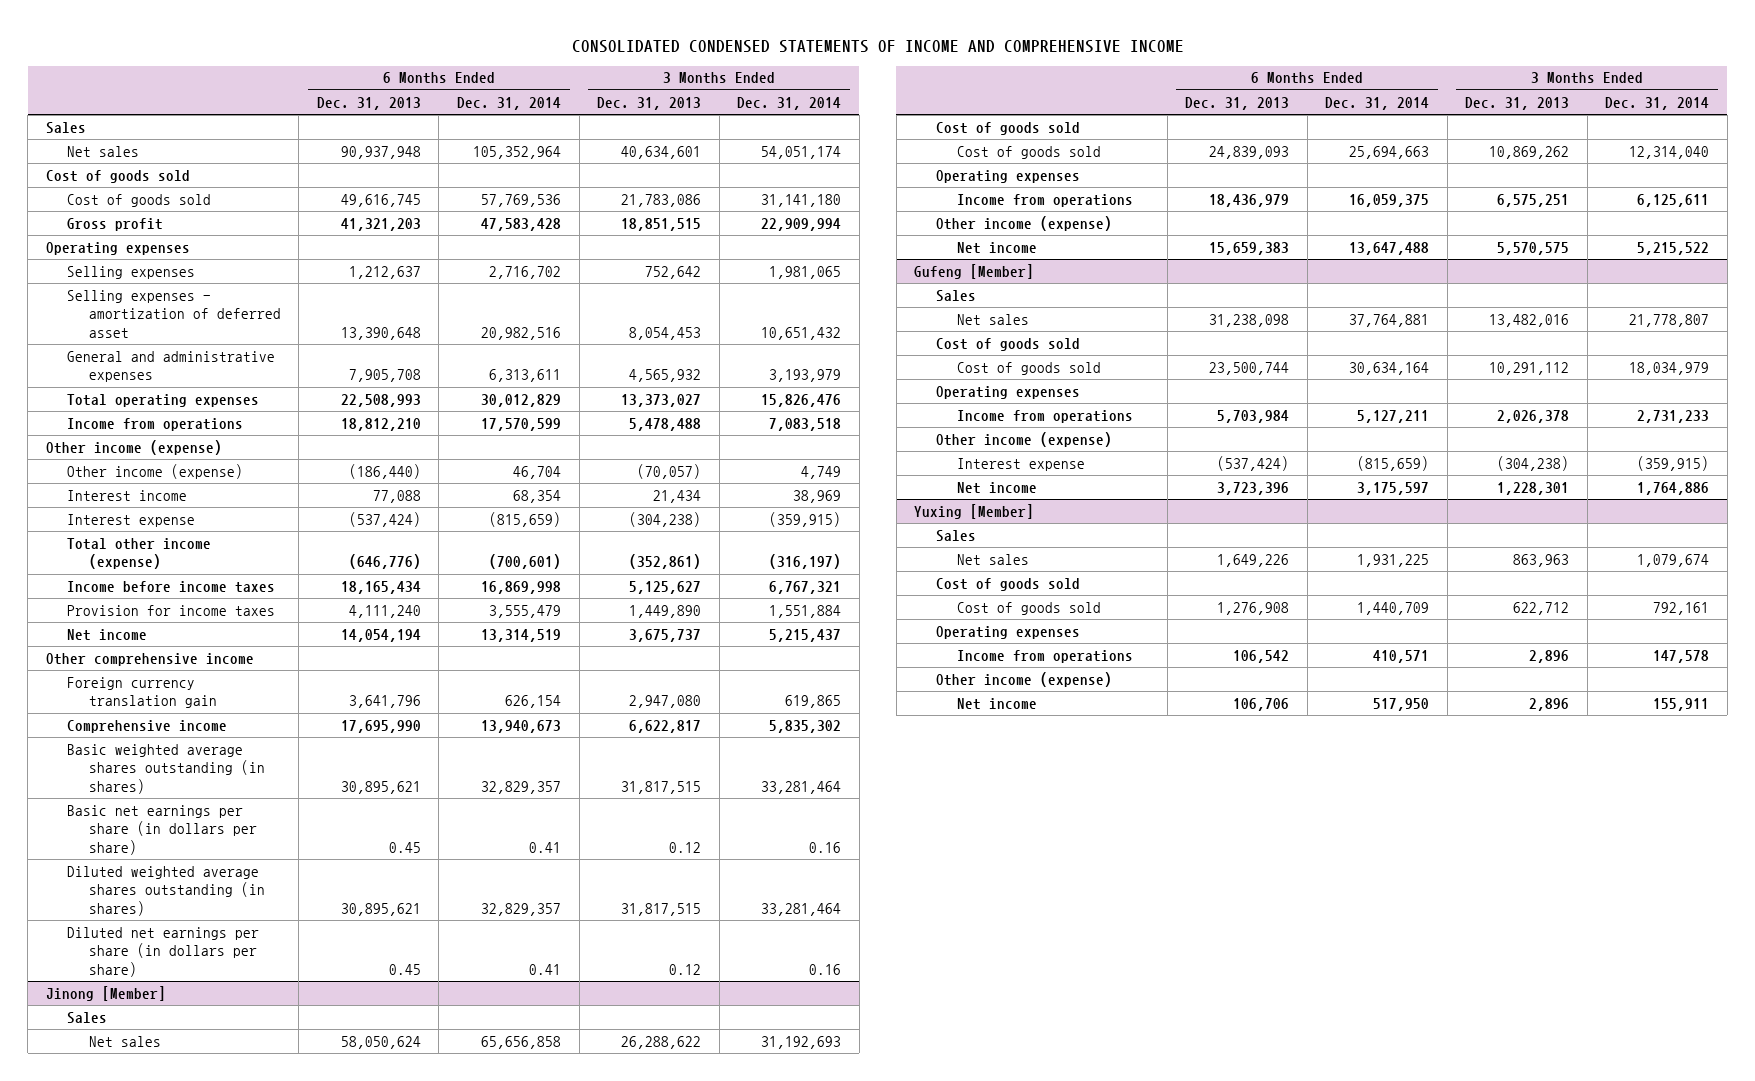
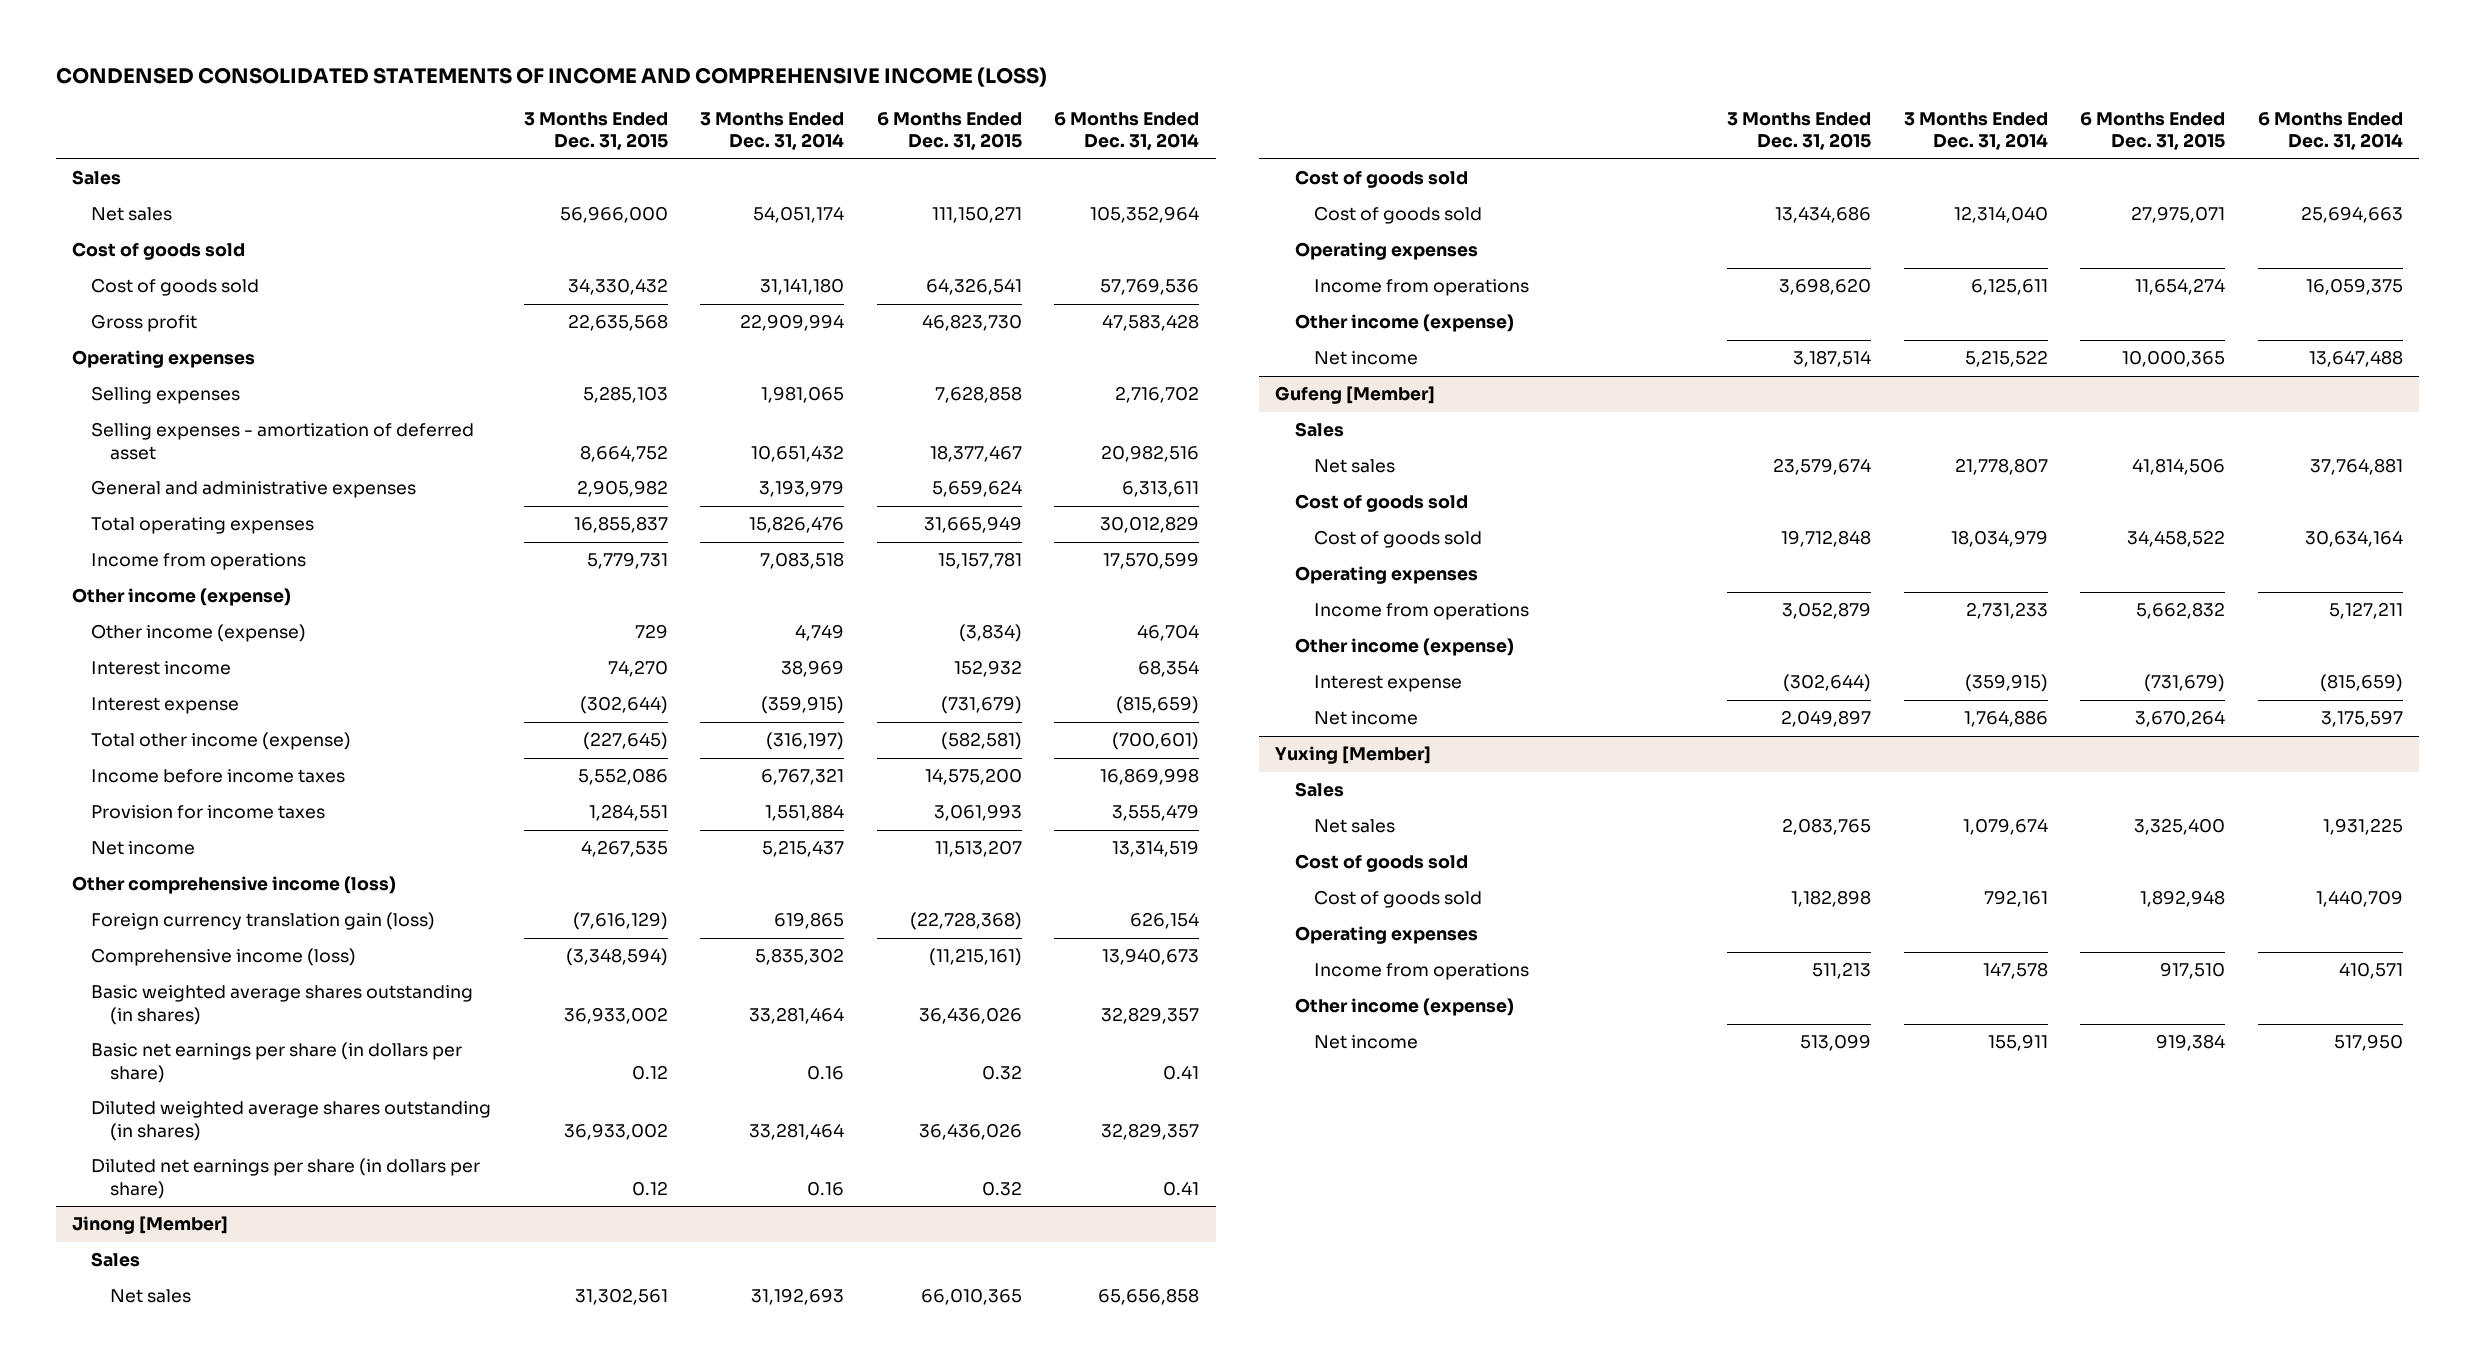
- CONSOLIDATED CONDENSED STATEMENTS OF INCOME AND COMPREHENSIVE INCOME
+ CONDENSED CONSOLIDATED STATEMENTS OF INCOME AND COMPREHENSIVE INCOME (LOSS)
- | 6 Months Ended Dec. 31, 2013 | 6 Months Ended Dec. 31, 2014 | 3 Months Ended Dec. 31, 2013 | 3 Months Ended Dec. 31, 2014
+ | 3 Months Ended Dec. 31, 2015 | 3 Months Ended Dec. 31, 2014 | 6 Months Ended Dec. 31, 2015 | 6 Months Ended Dec. 31, 2014
- Other comprehensive income
- Foreign currency translation gain | 3,641,796 | 626,154 | 2,947,080 | 619,865
- Comprehensive income | 17,695,990 | 13,940,673 | 6,622,817 | 5,835,302
+ Other comprehensive income (loss)
+ Foreign currency translation gain (loss) | (7,616,129) | 619,865 | (22,728,368) | 626,154
+ Comprehensive income (loss) | (3,348,594) | 5,835,302 | (11,215,161) | 13,940,673

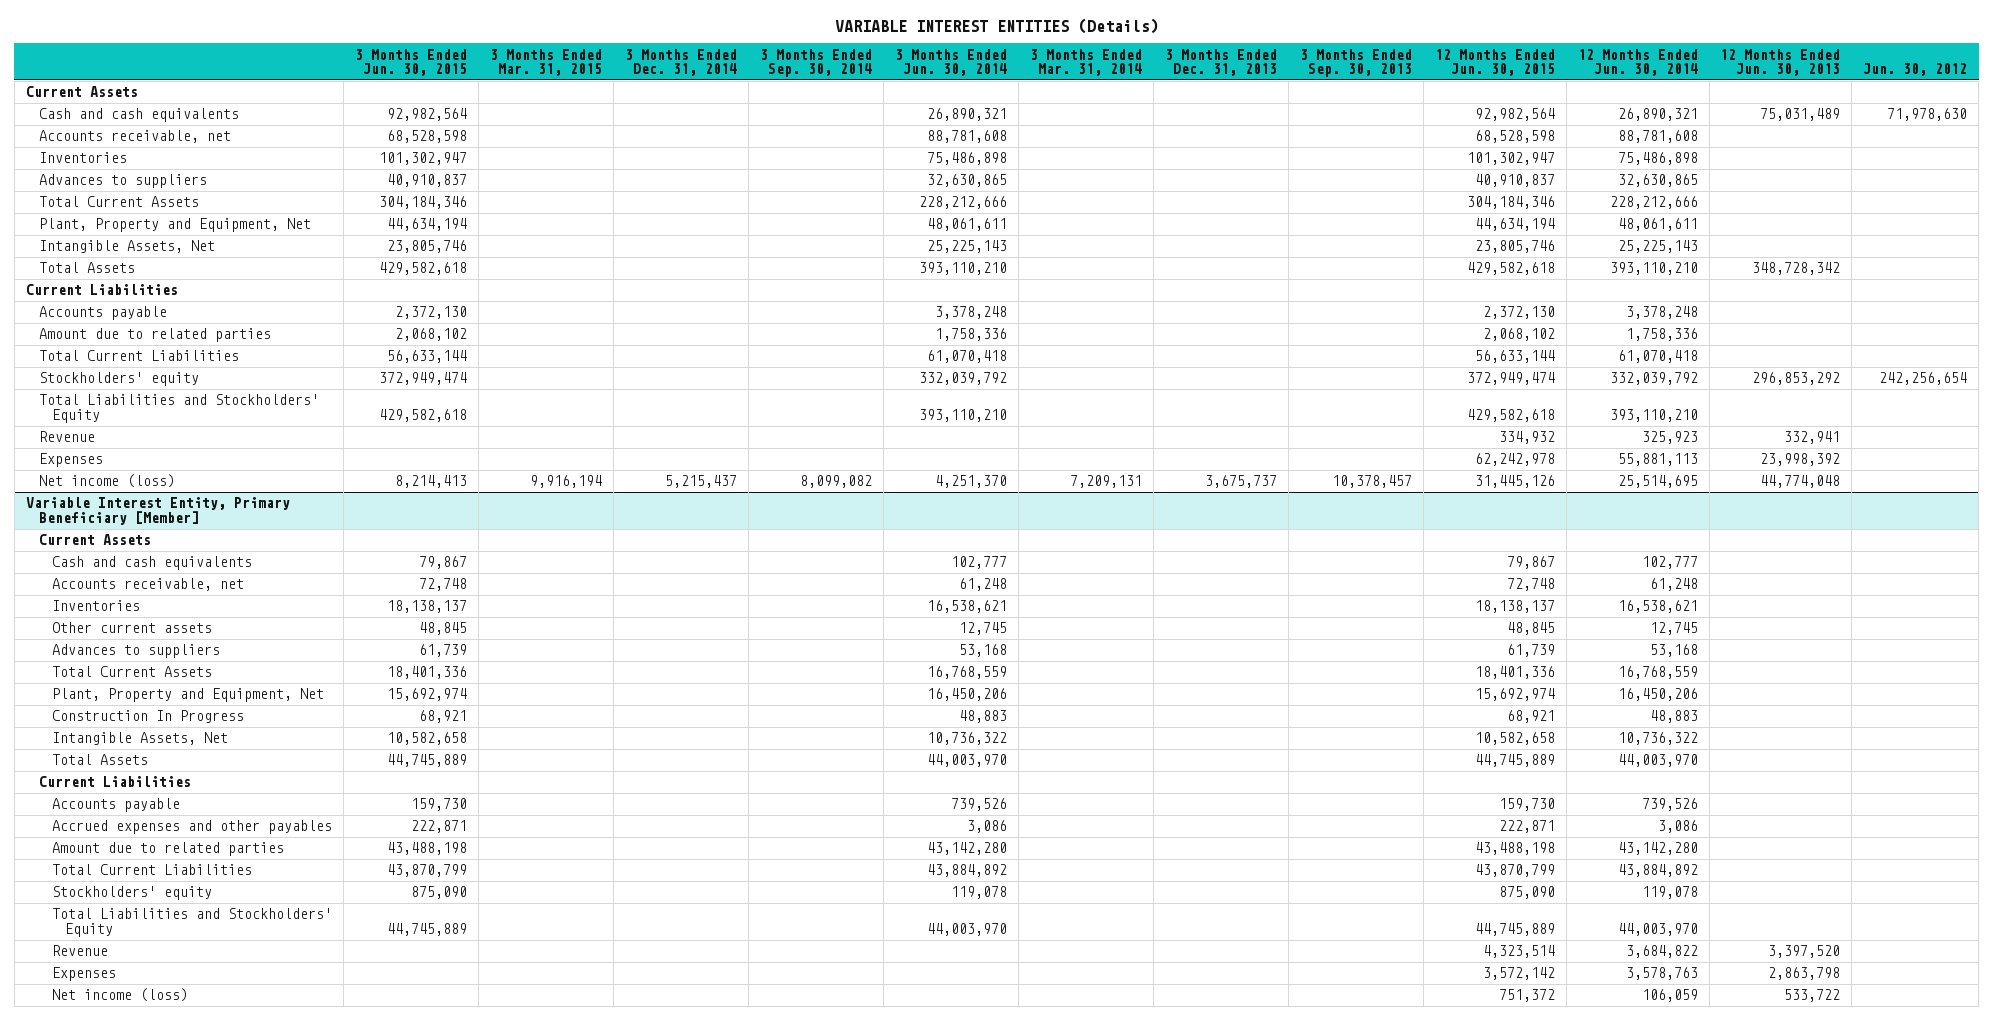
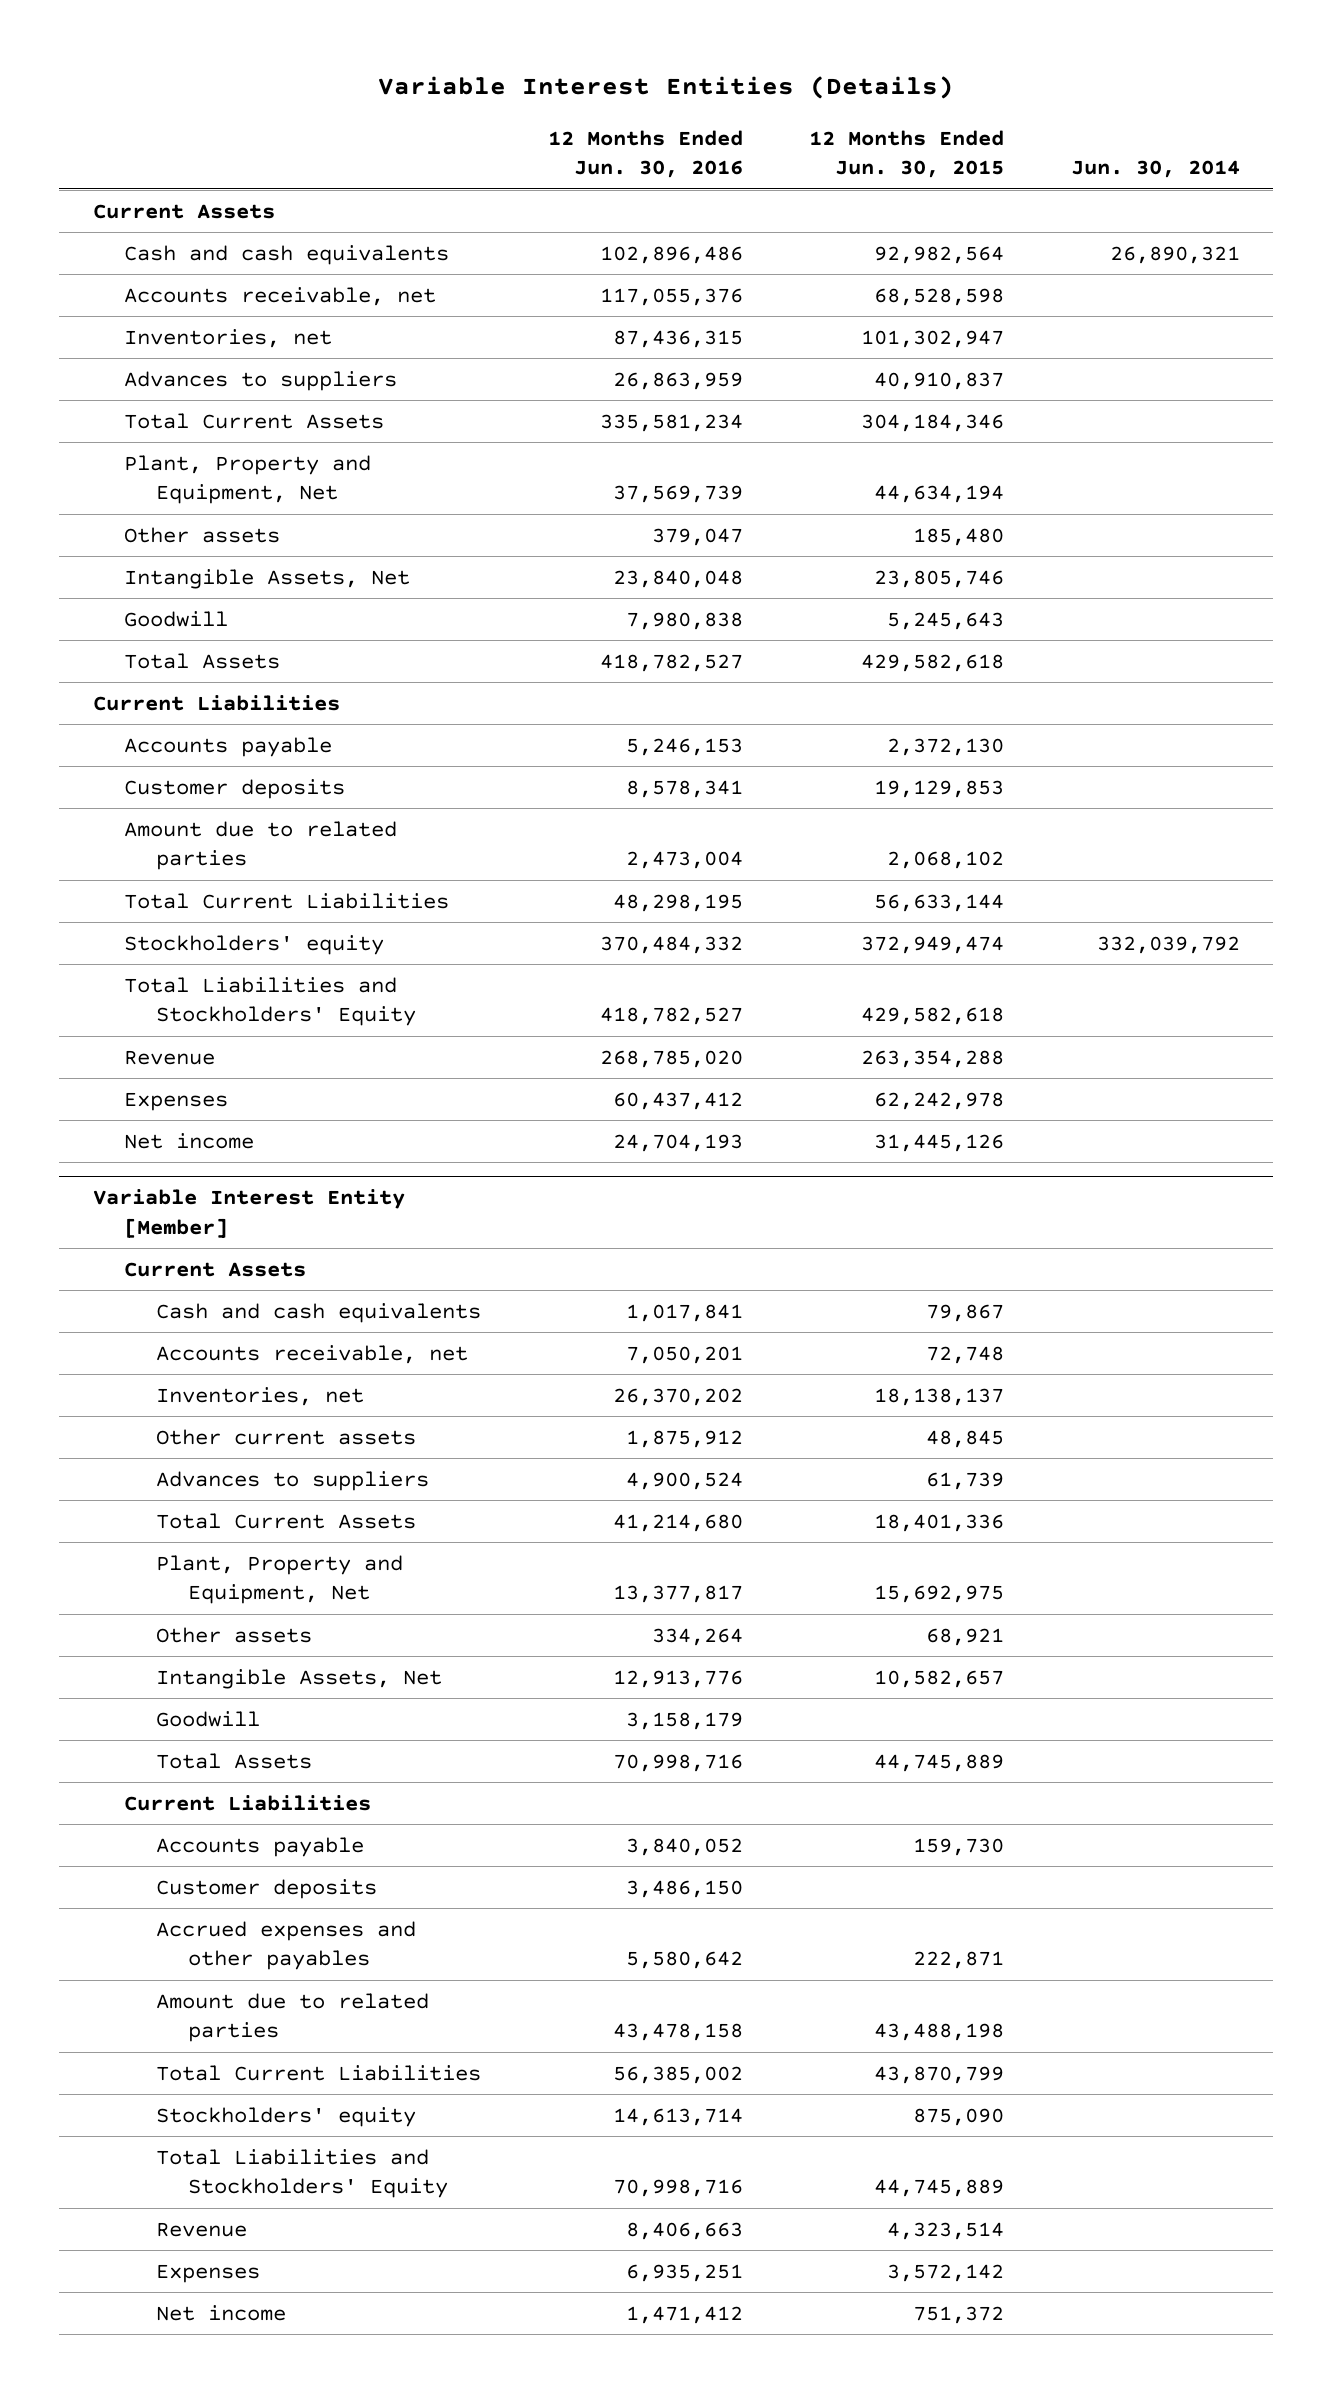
- VARIABLE INTEREST ENTITIES (Details)
+ Variable Interest Entities (Details)
- | 3 Months Ended Jun. 30, 2015 | 3 Months Ended Mar. 31, 2015 | 3 Months Ended Dec. 31, 2014 | 3 Months Ended Sep. 30, 2014 | 3 Months Ended Jun. 30, 2014 | 3 Months Ended Mar. 31, 2014 | 3 Months Ended Dec. 31, 2013 | 3 Months Ended Sep. 30, 2013 | 12 Months Ended Jun. 30, 2015 | 12 Months Ended Jun. 30, 2014 | 12 Months Ended Jun. 30, 2013 | Jun. 30, 2012
+ | 12 Months Ended Jun. 30, 2016 | 12 Months Ended Jun. 30, 2015 | Jun. 30, 2014
- Inventories | 101,302,947 | | | | 75,486,898 | | | | 101,302,947 | 75,486,898 | |
+ Inventories, net | 87,436,315 | 101,302,947 |
+ Other assets | 379,047 | 185,480 |
+ Goodwill | 7,980,838 | 5,245,643 |
+ Customer deposits | 8,578,341 | 19,129,853 |
- Revenue | | | | | | | | | 334,932 | 325,923 | 332,941 |
+ Revenue | 268,785,020 | 263,354,288 |
- Net income (loss) | 8,214,413 | 9,916,194 | 5,215,437 | 8,099,082 | 4,251,370 | 7,209,131 | 3,675,737 | 10,378,457 | 31,445,126 | 25,514,695 | 44,774,048 |
- Variable Interest Entity, Primary Beneficiary [Member]
+ Net income | 24,704,193 | 31,445,126 |
+ Variable Interest Entity [Member]
- Inventories | 18,138,137 | | | | 16,538,621 | | | | 18,138,137 | 16,538,621 | |
+ Inventories, net | 26,370,202 | 18,138,137 |
- Plant, Property and Equipment, Net | 15,692,974 | | | | 16,450,206 | | | | 15,692,974 | 16,450,206 | |
- Construction In Progress | 68,921 | | | | 48,883 | | | | 68,921 | 48,883 | |
- Intangible Assets, Net | 10,582,658 | | | | 10,736,322 | | | | 10,582,658 | 10,736,322 | |
+ Plant, Property and Equipment, Net | 13,377,817 | 15,692,975 |
+ Other assets | 334,264 | 68,921 |
+ Intangible Assets, Net | 12,913,776 | 10,582,657 |
+ Goodwill | 3,158,179 | |
+ Customer deposits | 3,486,150 | |
- Net income (loss) | | | | | | | | | 751,372 | 106,059 | 533,722 |
+ Net income | 1,471,412 | 751,372 |

